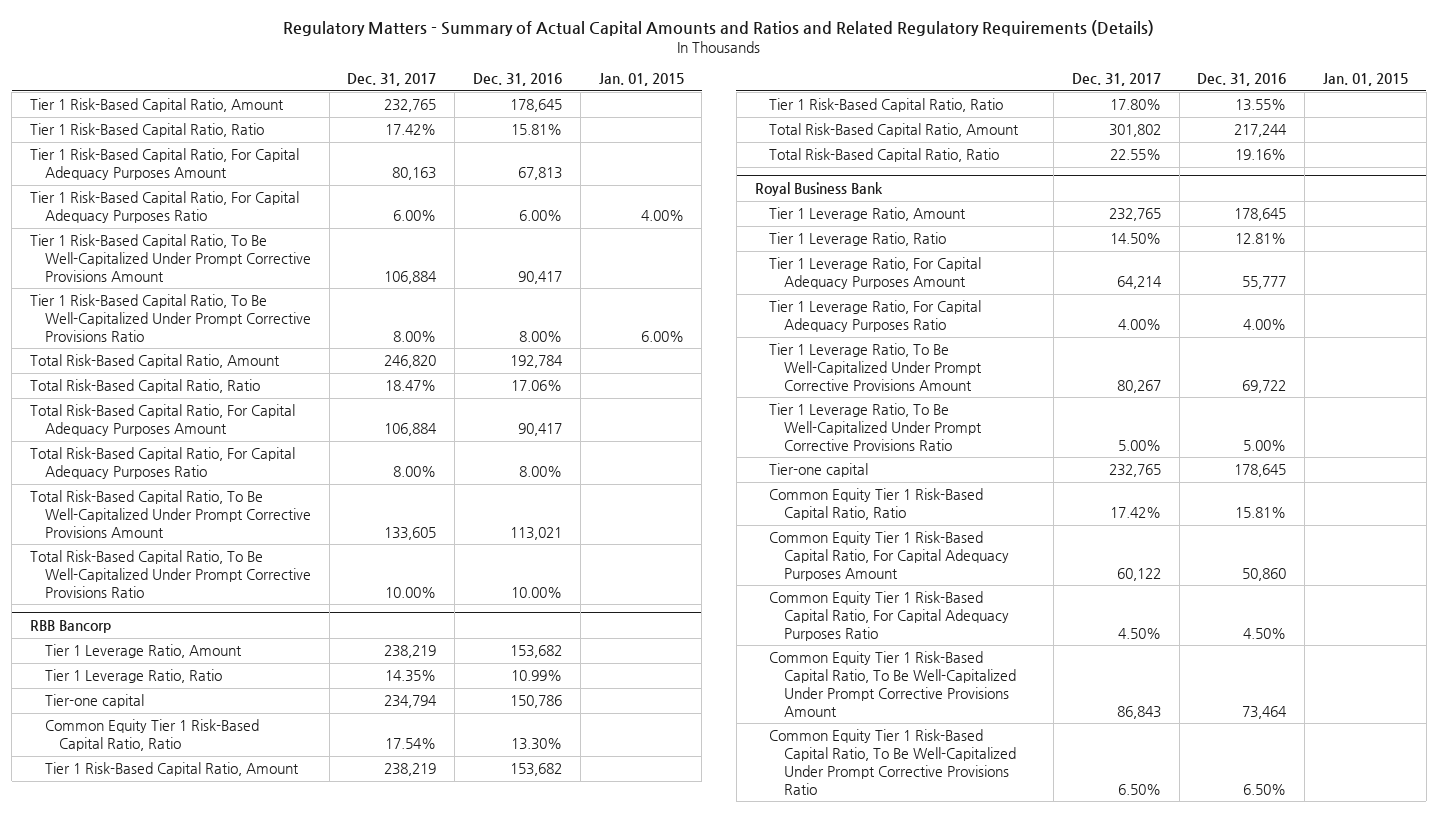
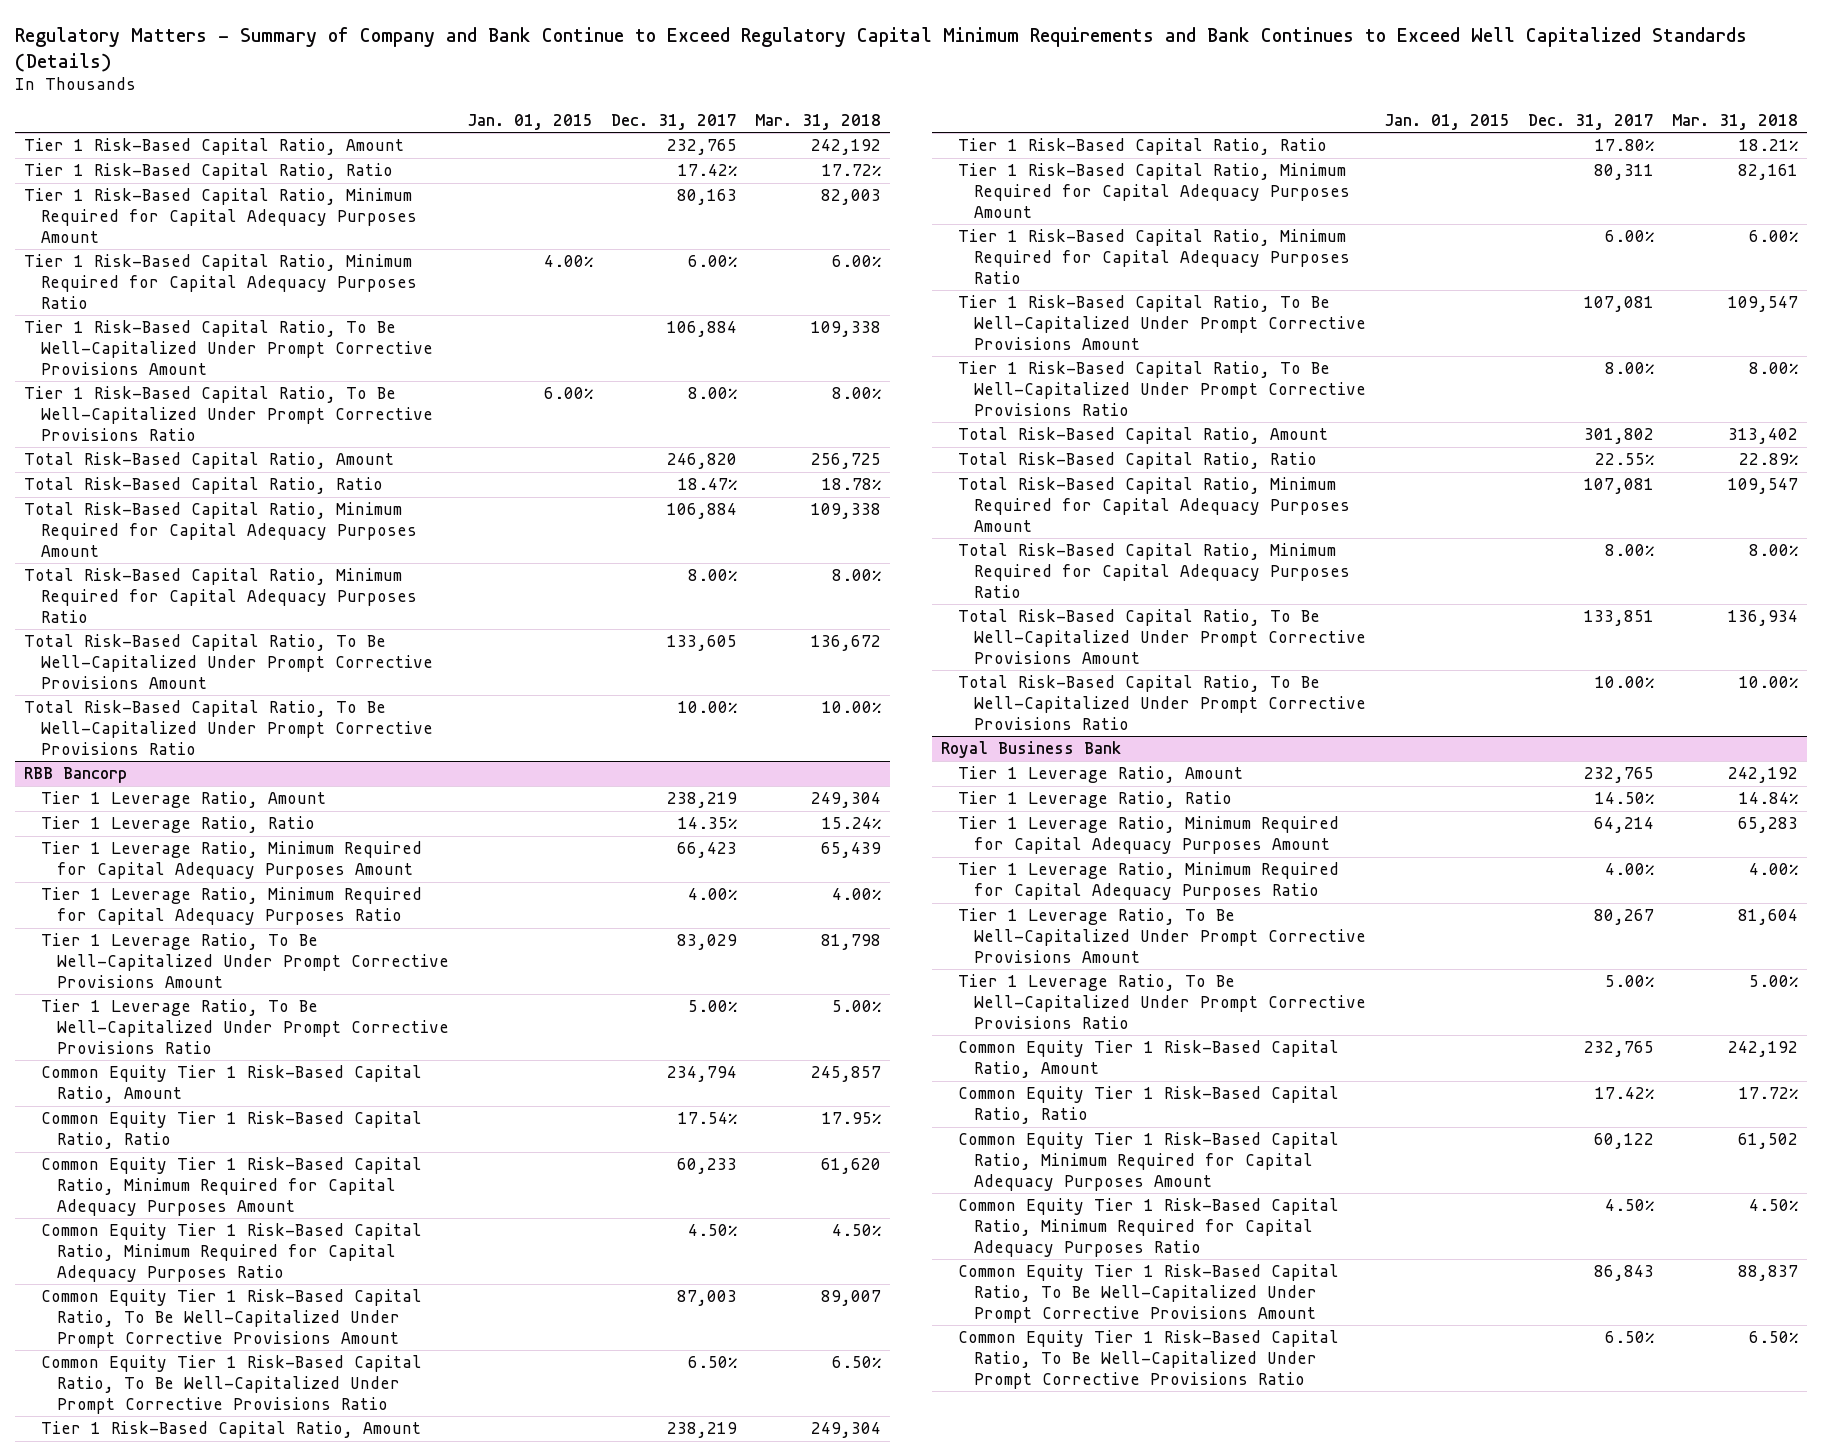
- Regulatory Matters - Summary of Actual Capital Amounts and Ratios and Related Regulatory Requirements (Details)
+ Regulatory Matters - Summary of Company and Bank Continue to Exceed Regulatory Capital Minimum Requirements and Bank Continues to Exceed Well Capitalized Standards (Details)
- | Dec. 31, 2017 | Dec. 31, 2016 | Jan. 01, 2015
+ | Jan. 01, 2015 | Dec. 31, 2017 | Mar. 31, 2018
- Tier 1 Risk-Based Capital Ratio, For Capital Adequacy Purposes Amount | 80,163 | 67,813 |
- Tier 1 Risk-Based Capital Ratio, For Capital Adequacy Purposes Ratio | 6.00% | 6.00% | 4.00%
+ Tier 1 Risk-Based Capital Ratio, Minimum Required for Capital Adequacy Purposes Amount | | 80,163 | 82,003
+ Tier 1 Risk-Based Capital Ratio, Minimum Required for Capital Adequacy Purposes Ratio | 4.00% | 6.00% | 6.00%
- Total Risk-Based Capital Ratio, For Capital Adequacy Purposes Amount | 106,884 | 90,417 |
- Total Risk-Based Capital Ratio, For Capital Adequacy Purposes Ratio | 8.00% | 8.00% |
+ Total Risk-Based Capital Ratio, Minimum Required for Capital Adequacy Purposes Amount | | 106,884 | 109,338
+ Total Risk-Based Capital Ratio, Minimum Required for Capital Adequacy Purposes Ratio | | 8.00% | 8.00%
@ RBB Bancorp
- Tier-one capital | 234,794 | 150,786 |
+ Tier 1 Leverage Ratio, Minimum Required for Capital Adequacy Purposes Amount | | 66,423 | 65,439
+ Tier 1 Leverage Ratio, Minimum Required for Capital Adequacy Purposes Ratio | | 4.00% | 4.00%
+ Tier 1 Leverage Ratio, To Be Well-Capitalized Under Prompt Corrective Provisions Amount | | 83,029 | 81,798
+ Tier 1 Leverage Ratio, To Be Well-Capitalized Under Prompt Corrective Provisions Ratio | | 5.00% | 5.00%
+ Common Equity Tier 1 Risk-Based Capital Ratio, Amount | | 234,794 | 245,857
+ Common Equity Tier 1 Risk-Based Capital Ratio, Minimum Required for Capital Adequacy Purposes Amount | | 60,233 | 61,620
+ Common Equity Tier 1 Risk-Based Capital Ratio, Minimum Required for Capital Adequacy Purposes Ratio | | 4.50% | 4.50%
+ Common Equity Tier 1 Risk-Based Capital Ratio, To Be Well-Capitalized Under Prompt Corrective Provisions Amount | | 87,003 | 89,007
+ Common Equity Tier 1 Risk-Based Capital Ratio, To Be Well-Capitalized Under Prompt Corrective Provisions Ratio | | 6.50% | 6.50%
+ Tier 1 Risk-Based Capital Ratio, Minimum Required for Capital Adequacy Purposes Amount | | 80,311 | 82,161
+ Tier 1 Risk-Based Capital Ratio, Minimum Required for Capital Adequacy Purposes Ratio | | 6.00% | 6.00%
+ Tier 1 Risk-Based Capital Ratio, To Be Well-Capitalized Under Prompt Corrective Provisions Amount | | 107,081 | 109,547
+ Tier 1 Risk-Based Capital Ratio, To Be Well-Capitalized Under Prompt Corrective Provisions Ratio | | 8.00% | 8.00%
+ Total Risk-Based Capital Ratio, Minimum Required for Capital Adequacy Purposes Amount | | 107,081 | 109,547
+ Total Risk-Based Capital Ratio, Minimum Required for Capital Adequacy Purposes Ratio | | 8.00% | 8.00%
+ Total Risk-Based Capital Ratio, To Be Well-Capitalized Under Prompt Corrective Provisions Amount | | 133,851 | 136,934
+ Total Risk-Based Capital Ratio, To Be Well-Capitalized Under Prompt Corrective Provisions Ratio | | 10.00% | 10.00%
@ Royal Business Bank
- Tier 1 Leverage Ratio, For Capital Adequacy Purposes Amount | 64,214 | 55,777 |
- Tier 1 Leverage Ratio, For Capital Adequacy Purposes Ratio | 4.00% | 4.00% |
+ Tier 1 Leverage Ratio, Minimum Required for Capital Adequacy Purposes Amount | | 64,214 | 65,283
+ Tier 1 Leverage Ratio, Minimum Required for Capital Adequacy Purposes Ratio | | 4.00% | 4.00%
- Tier-one capital | 232,765 | 178,645 |
+ Common Equity Tier 1 Risk-Based Capital Ratio, Amount | | 232,765 | 242,192
- Common Equity Tier 1 Risk-Based Capital Ratio, For Capital Adequacy Purposes Amount | 60,122 | 50,860 |
- Common Equity Tier 1 Risk-Based Capital Ratio, For Capital Adequacy Purposes Ratio | 4.50% | 4.50% |
+ Common Equity Tier 1 Risk-Based Capital Ratio, Minimum Required for Capital Adequacy Purposes Amount | | 60,122 | 61,502
+ Common Equity Tier 1 Risk-Based Capital Ratio, Minimum Required for Capital Adequacy Purposes Ratio | | 4.50% | 4.50%

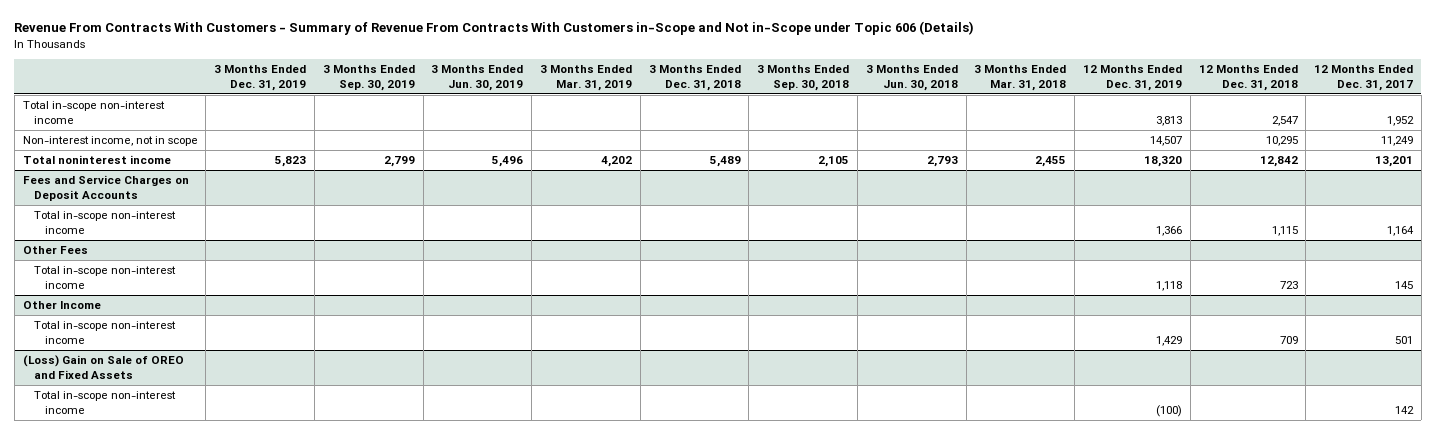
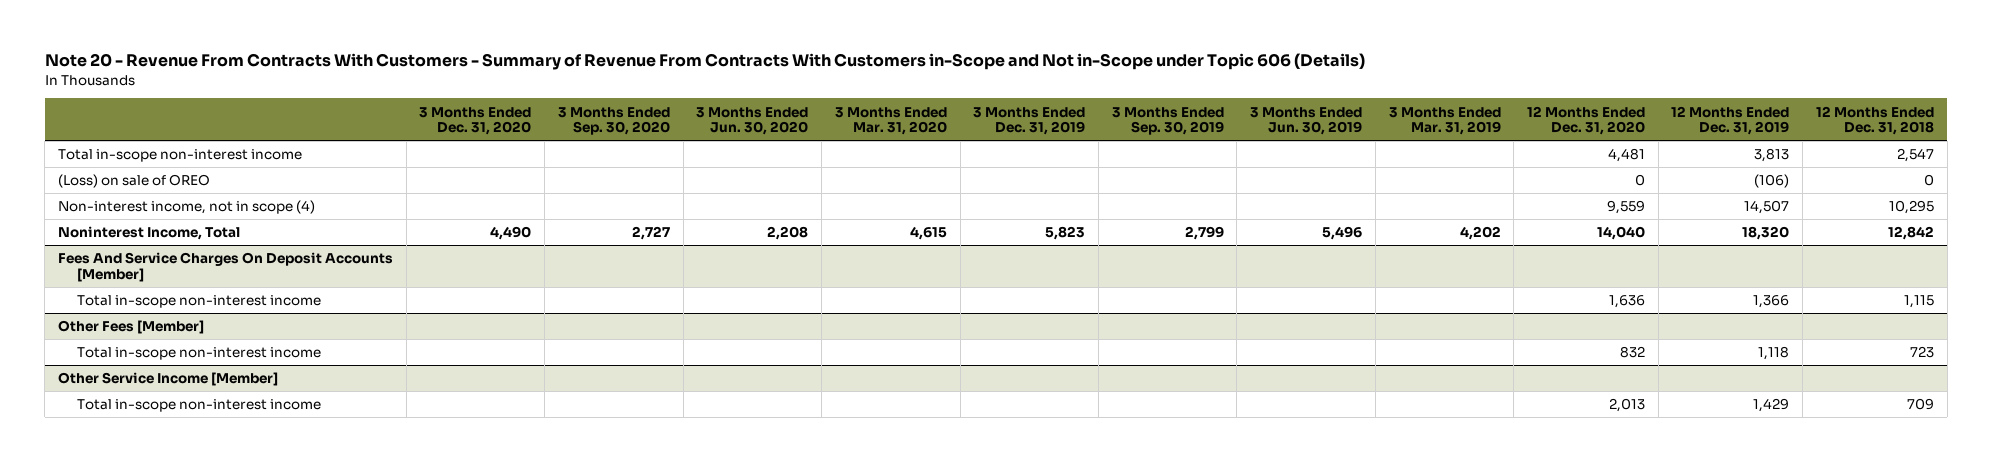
- Revenue From Contracts With Customers - Summary of Revenue From Contracts With Customers in-Scope and Not in-Scope under Topic 606 (Details)
+ Note 20 - Revenue From Contracts With Customers - Summary of Revenue From Contracts With Customers in-Scope and Not in-Scope under Topic 606 (Details)
- | 3 Months Ended Dec. 31, 2019 | 3 Months Ended Sep. 30, 2019 | 3 Months Ended Jun. 30, 2019 | 3 Months Ended Mar. 31, 2019 | 3 Months Ended Dec. 31, 2018 | 3 Months Ended Sep. 30, 2018 | 3 Months Ended Jun. 30, 2018 | 3 Months Ended Mar. 31, 2018 | 12 Months Ended Dec. 31, 2019 | 12 Months Ended Dec. 31, 2018 | 12 Months Ended Dec. 31, 2017
+ | 3 Months Ended Dec. 31, 2020 | 3 Months Ended Sep. 30, 2020 | 3 Months Ended Jun. 30, 2020 | 3 Months Ended Mar. 31, 2020 | 3 Months Ended Dec. 31, 2019 | 3 Months Ended Sep. 30, 2019 | 3 Months Ended Jun. 30, 2019 | 3 Months Ended Mar. 31, 2019 | 12 Months Ended Dec. 31, 2020 | 12 Months Ended Dec. 31, 2019 | 12 Months Ended Dec. 31, 2018
- Non-interest income, not in scope | | | | | | | | | 14,507 | 10,295 | 11,249
- Total noninterest income | 5,823 | 2,799 | 5,496 | 4,202 | 5,489 | 2,105 | 2,793 | 2,455 | 18,320 | 12,842 | 13,201
- Fees and Service Charges on Deposit Accounts
+ (Loss) on sale of OREO | | | | | | | | | 0 | (106) | 0
+ Non-interest income, not in scope (4) | | | | | | | | | 9,559 | 14,507 | 10,295
+ Noninterest Income, Total | 4,490 | 2,727 | 2,208 | 4,615 | 5,823 | 2,799 | 5,496 | 4,202 | 14,040 | 18,320 | 12,842
+ Fees And Service Charges On Deposit Accounts [Member]
- Other Fees
+ Other Fees [Member]
- Other Income
+ Other Service Income [Member]
- (Loss) Gain on Sale of OREO and Fixed Assets
- Total in-scope non-interest income | | | | | | | | | (100) | | 142

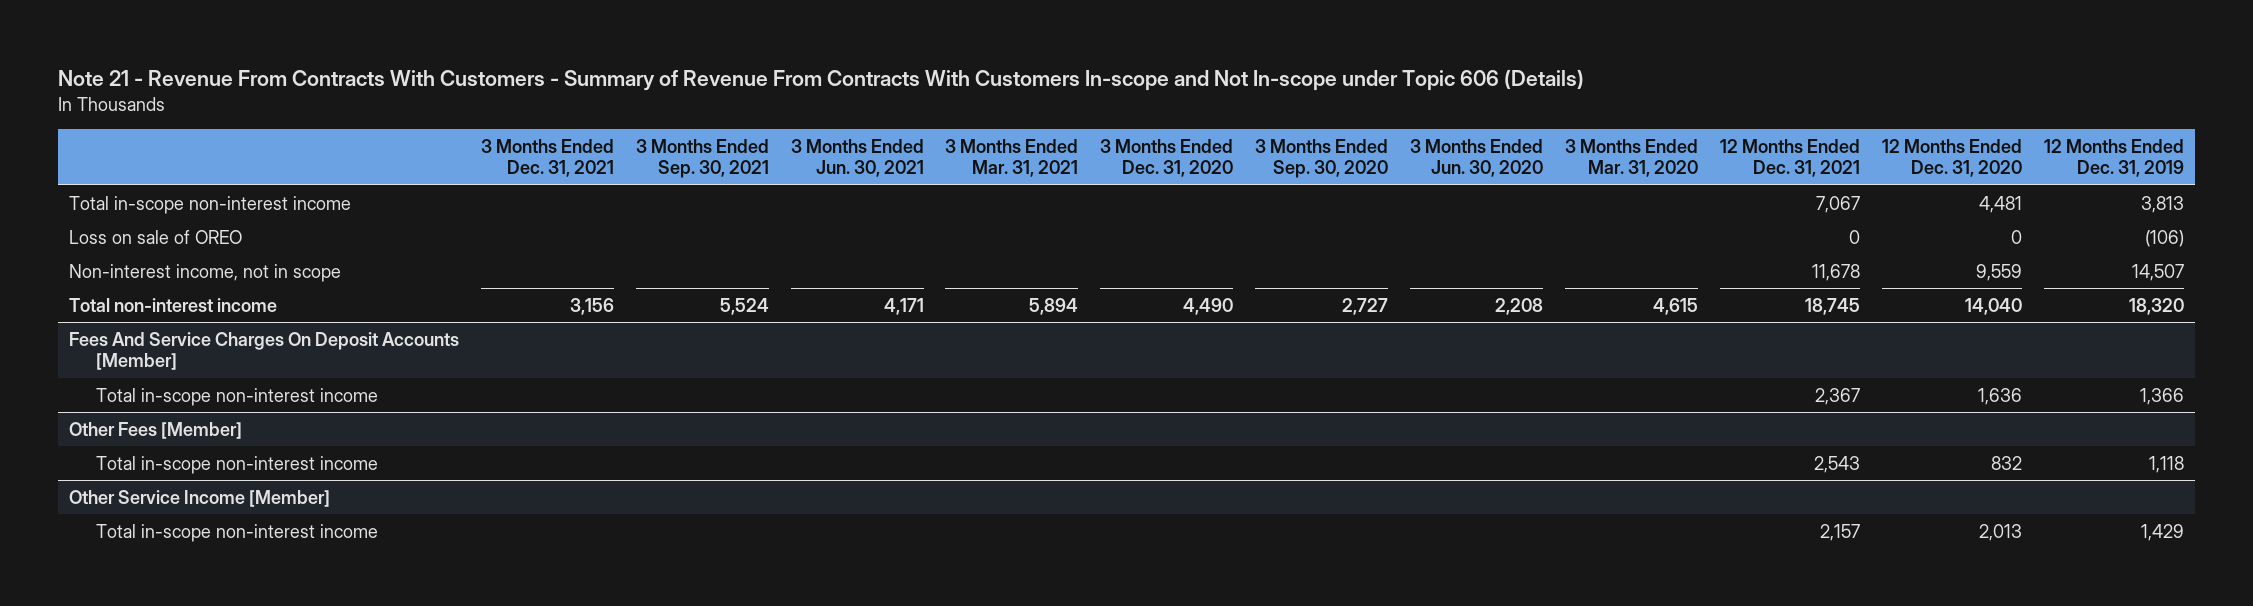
- Note 20 - Revenue From Contracts With Customers - Summary of Revenue From Contracts With Customers in-Scope and Not in-Scope under Topic 606 (Details)
+ Note 21 - Revenue From Contracts With Customers - Summary of Revenue From Contracts With Customers In-scope and Not In-scope under Topic 606 (Details)
- | 3 Months Ended Dec. 31, 2020 | 3 Months Ended Sep. 30, 2020 | 3 Months Ended Jun. 30, 2020 | 3 Months Ended Mar. 31, 2020 | 3 Months Ended Dec. 31, 2019 | 3 Months Ended Sep. 30, 2019 | 3 Months Ended Jun. 30, 2019 | 3 Months Ended Mar. 31, 2019 | 12 Months Ended Dec. 31, 2020 | 12 Months Ended Dec. 31, 2019 | 12 Months Ended Dec. 31, 2018
+ | 3 Months Ended Dec. 31, 2021 | 3 Months Ended Sep. 30, 2021 | 3 Months Ended Jun. 30, 2021 | 3 Months Ended Mar. 31, 2021 | 3 Months Ended Dec. 31, 2020 | 3 Months Ended Sep. 30, 2020 | 3 Months Ended Jun. 30, 2020 | 3 Months Ended Mar. 31, 2020 | 12 Months Ended Dec. 31, 2021 | 12 Months Ended Dec. 31, 2020 | 12 Months Ended Dec. 31, 2019
- (Loss) on sale of OREO | | | | | | | | | 0 | (106) | 0
- Non-interest income, not in scope (4) | | | | | | | | | 9,559 | 14,507 | 10,295
- Noninterest Income, Total | 4,490 | 2,727 | 2,208 | 4,615 | 5,823 | 2,799 | 5,496 | 4,202 | 14,040 | 18,320 | 12,842
+ Loss on sale of OREO | | | | | | | | | 0 | 0 | (106)
+ Non-interest income, not in scope | | | | | | | | | 11,678 | 9,559 | 14,507
+ Total non-interest income | 3,156 | 5,524 | 4,171 | 5,894 | 4,490 | 2,727 | 2,208 | 4,615 | 18,745 | 14,040 | 18,320

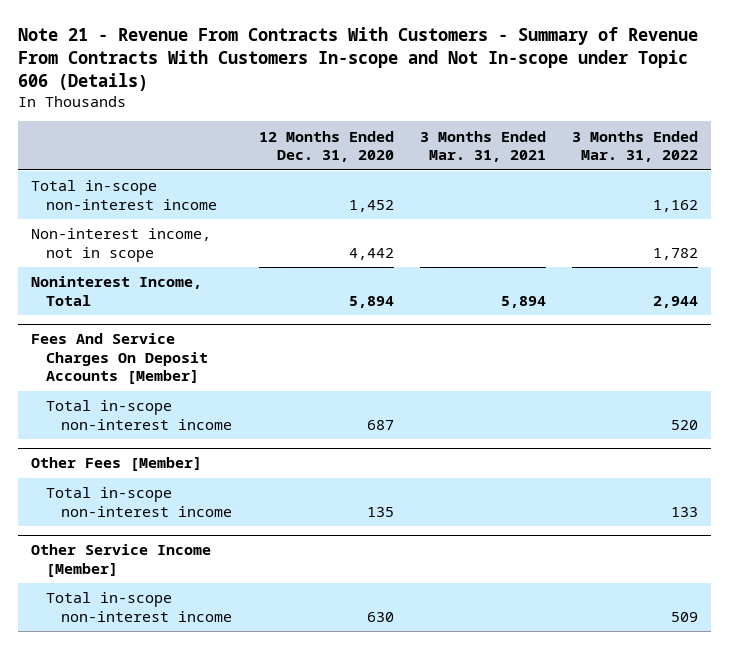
- | 3 Months Ended Dec. 31, 2021 | 3 Months Ended Sep. 30, 2021 | 3 Months Ended Jun. 30, 2021 | 3 Months Ended Mar. 31, 2021 | 3 Months Ended Dec. 31, 2020 | 3 Months Ended Sep. 30, 2020 | 3 Months Ended Jun. 30, 2020 | 3 Months Ended Mar. 31, 2020 | 12 Months Ended Dec. 31, 2021 | 12 Months Ended Dec. 31, 2020 | 12 Months Ended Dec. 31, 2019
+ | 12 Months Ended Dec. 31, 2020 | 3 Months Ended Mar. 31, 2021 | 3 Months Ended Mar. 31, 2022
- Total in-scope non-interest income | | | | | | | | | 7,067 | 4,481 | 3,813
- Loss on sale of OREO | | | | | | | | | 0 | 0 | (106)
- Non-interest income, not in scope | | | | | | | | | 11,678 | 9,559 | 14,507
- Total non-interest income | 3,156 | 5,524 | 4,171 | 5,894 | 4,490 | 2,727 | 2,208 | 4,615 | 18,745 | 14,040 | 18,320
+ Total in-scope non-interest income | 1,452 | | 1,162
+ Non-interest income, not in scope | 4,442 | | 1,782
+ Noninterest Income, Total | 5,894 | 5,894 | 2,944
@ Fees And Service Charges On Deposit Accounts [Member]
- Total in-scope non-interest income | | | | | | | | | 2,367 | 1,636 | 1,366
+ Total in-scope non-interest income | 687 | | 520
@ Other Fees [Member]
- Total in-scope non-interest income | | | | | | | | | 2,543 | 832 | 1,118
+ Total in-scope non-interest income | 135 | | 133
@ Other Service Income [Member]
- Total in-scope non-interest income | | | | | | | | | 2,157 | 2,013 | 1,429
+ Total in-scope non-interest income | 630 | | 509

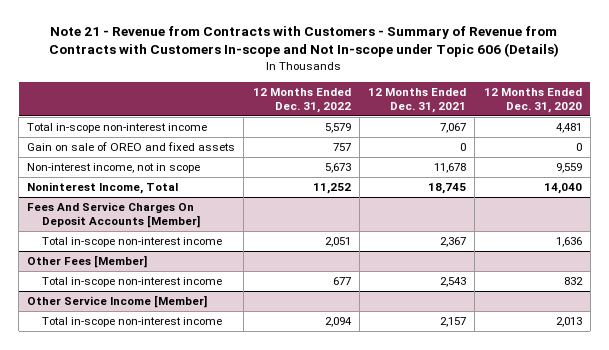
- Note 21 - Revenue From Contracts With Customers - Summary of Revenue From Contracts With Customers In-scope and Not In-scope under Topic 606 (Details)
+ Note 21 - Revenue from Contracts with Customers - Summary of Revenue from Contracts with Customers In-scope and Not In-scope under Topic 606 (Details)
- | 12 Months Ended Dec. 31, 2020 | 3 Months Ended Mar. 31, 2021 | 3 Months Ended Mar. 31, 2022
+ | 12 Months Ended Dec. 31, 2022 | 12 Months Ended Dec. 31, 2021 | 12 Months Ended Dec. 31, 2020
- Total in-scope non-interest income | 1,452 | | 1,162
- Non-interest income, not in scope | 4,442 | | 1,782
- Noninterest Income, Total | 5,894 | 5,894 | 2,944
+ Total in-scope non-interest income | 5,579 | 7,067 | 4,481
+ Gain on sale of OREO and fixed assets | 757 | 0 | 0
+ Non-interest income, not in scope | 5,673 | 11,678 | 9,559
+ Noninterest Income, Total | 11,252 | 18,745 | 14,040
@ Fees And Service Charges On Deposit Accounts [Member]
- Total in-scope non-interest income | 687 | | 520
+ Total in-scope non-interest income | 2,051 | 2,367 | 1,636
@ Other Fees [Member]
- Total in-scope non-interest income | 135 | | 133
+ Total in-scope non-interest income | 677 | 2,543 | 832
@ Other Service Income [Member]
- Total in-scope non-interest income | 630 | | 509
+ Total in-scope non-interest income | 2,094 | 2,157 | 2,013

